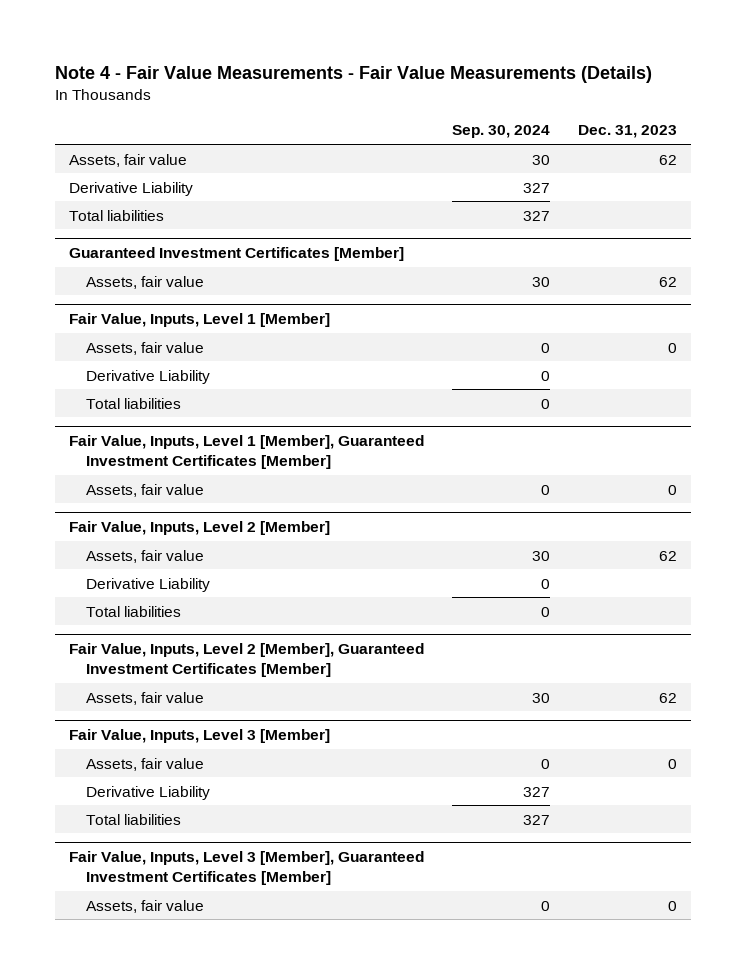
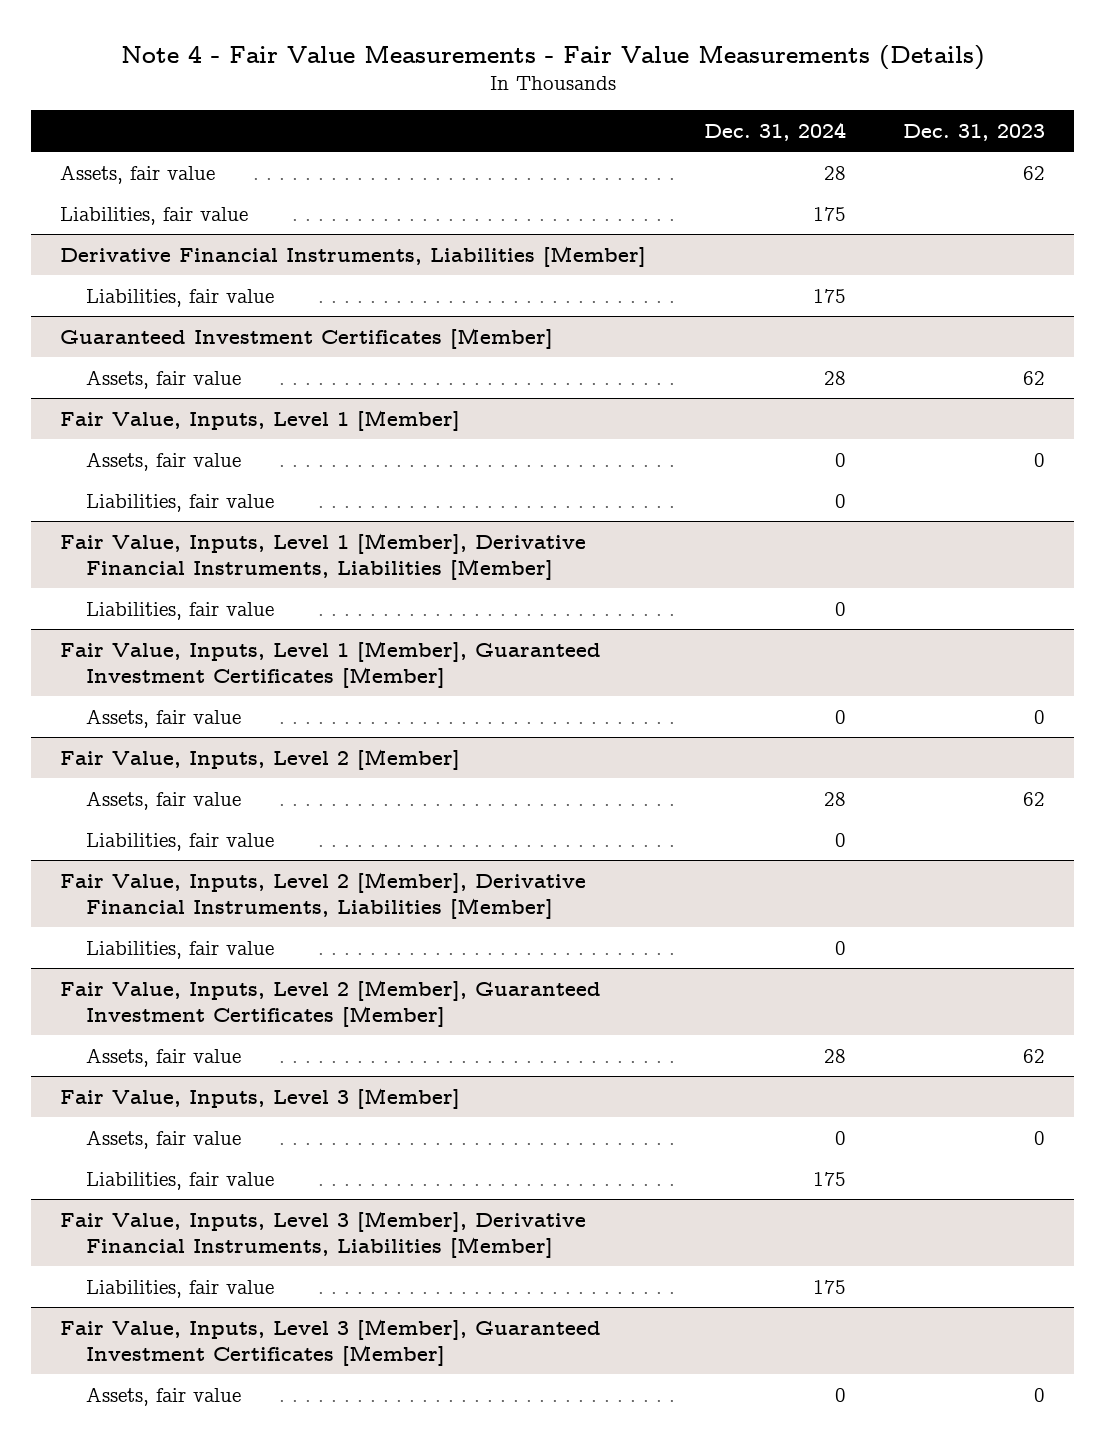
- | Sep. 30, 2024 | Dec. 31, 2023
+ | Dec. 31, 2024 | Dec. 31, 2023
- Derivative Liability | 327 |
- Total liabilities | 327 |
+ Liabilities, fair value | 175 |
+ Derivative Financial Instruments, Liabilities [Member]
+ Liabilities, fair value | 175 |
@ Fair Value, Inputs, Level 1 [Member]
- Derivative Liability | 0 |
- Total liabilities | 0 |
+ Liabilities, fair value | 0 |
+ Fair Value, Inputs, Level 1 [Member], Derivative Financial Instruments, Liabilities [Member]
+ Liabilities, fair value | 0 |
@ Fair Value, Inputs, Level 2 [Member]
- Derivative Liability | 0 |
- Total liabilities | 0 |
+ Liabilities, fair value | 0 |
+ Fair Value, Inputs, Level 2 [Member], Derivative Financial Instruments, Liabilities [Member]
+ Liabilities, fair value | 0 |
@ Fair Value, Inputs, Level 3 [Member]
- Derivative Liability | 327 |
- Total liabilities | 327 |
+ Liabilities, fair value | 175 |
+ Fair Value, Inputs, Level 3 [Member], Derivative Financial Instruments, Liabilities [Member]
+ Liabilities, fair value | 175 |

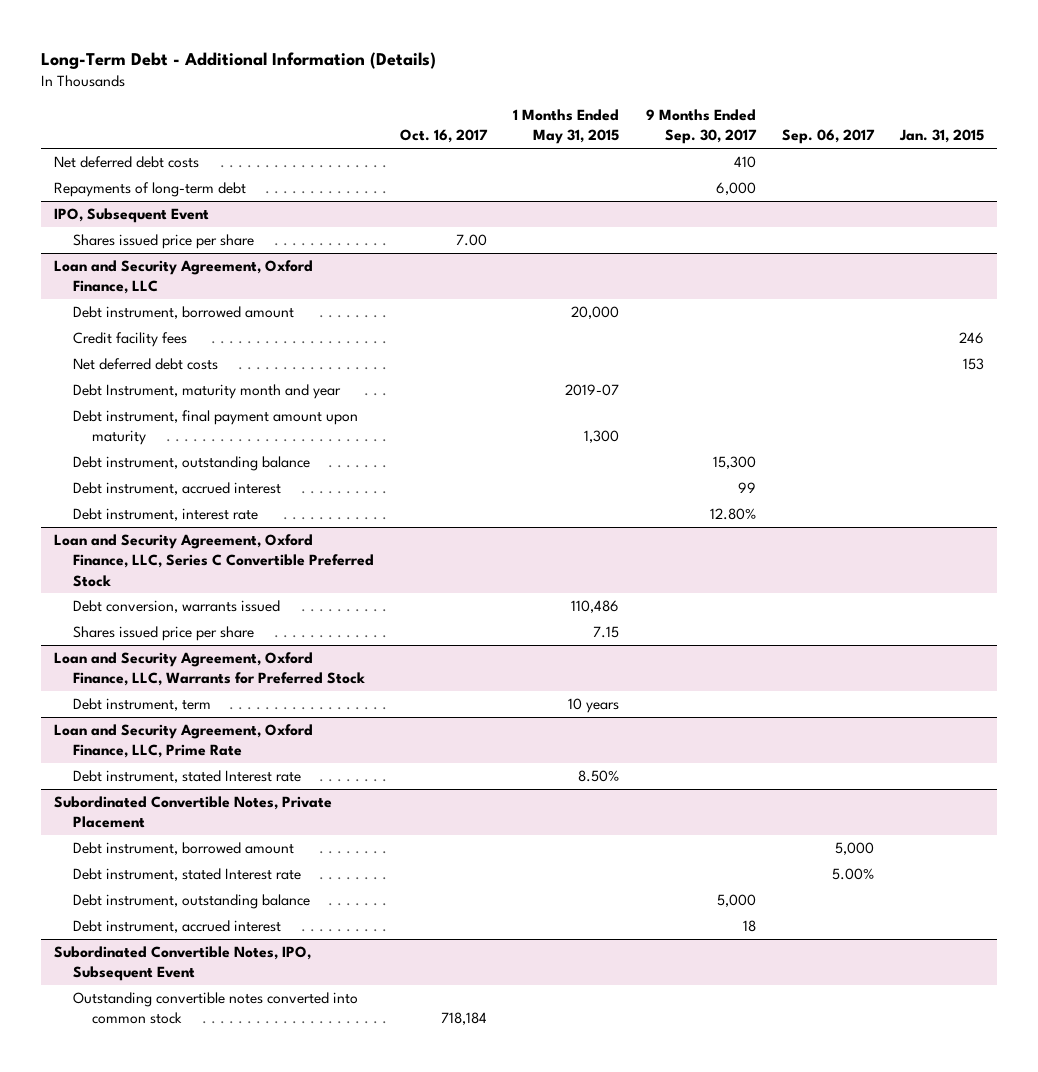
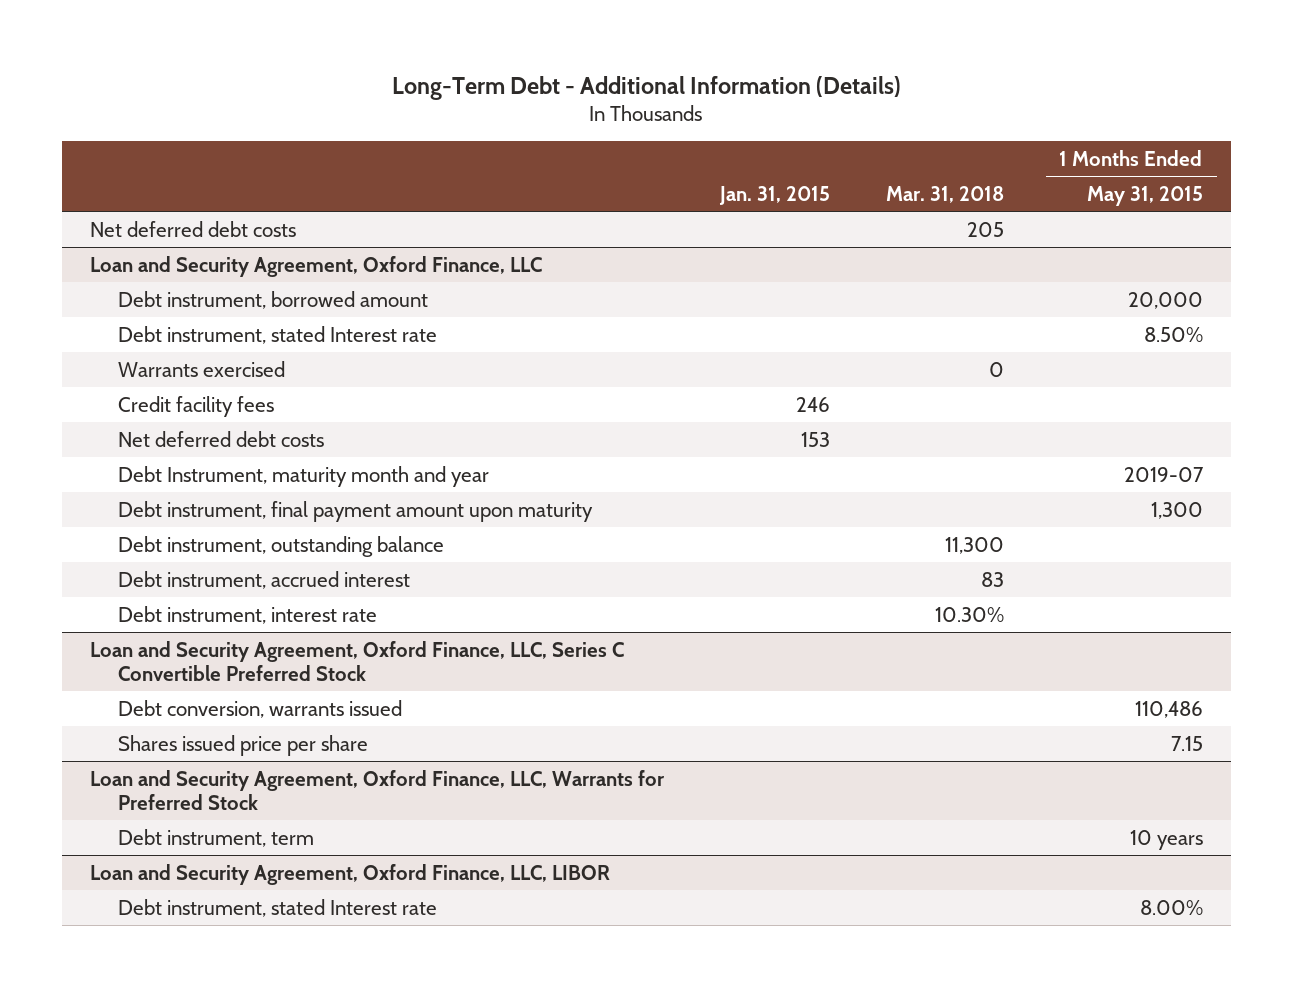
- | Oct. 16, 2017 | 1 Months Ended May 31, 2015 | 9 Months Ended Sep. 30, 2017 | Sep. 06, 2017 | Jan. 31, 2015
+ | Jan. 31, 2015 | Mar. 31, 2018 | 1 Months Ended May 31, 2015
- Repayments of long-term debt | | | 6,000 | |
- IPO, Subsequent Event
- Shares issued price per share | 7.00 | | | |
@ Loan and Security Agreement, Oxford Finance, LLC
+ Debt instrument, stated Interest rate | | | 8.50%
+ Warrants exercised | | 0 |
- Loan and Security Agreement, Oxford Finance, LLC, Prime Rate
- Debt instrument, stated Interest rate | | 8.50% | | |
- Subordinated Convertible Notes, Private Placement
- Debt instrument, borrowed amount | | | | 5,000 |
- Debt instrument, stated Interest rate | | | | 5.00% |
- Debt instrument, outstanding balance | | | 5,000 | |
- Debt instrument, accrued interest | | | 18 | |
- Subordinated Convertible Notes, IPO, Subsequent Event
- Outstanding convertible notes converted into common stock | 718,184 | | | |
+ Loan and Security Agreement, Oxford Finance, LLC, LIBOR
+ Debt instrument, stated Interest rate | | | 8.00%

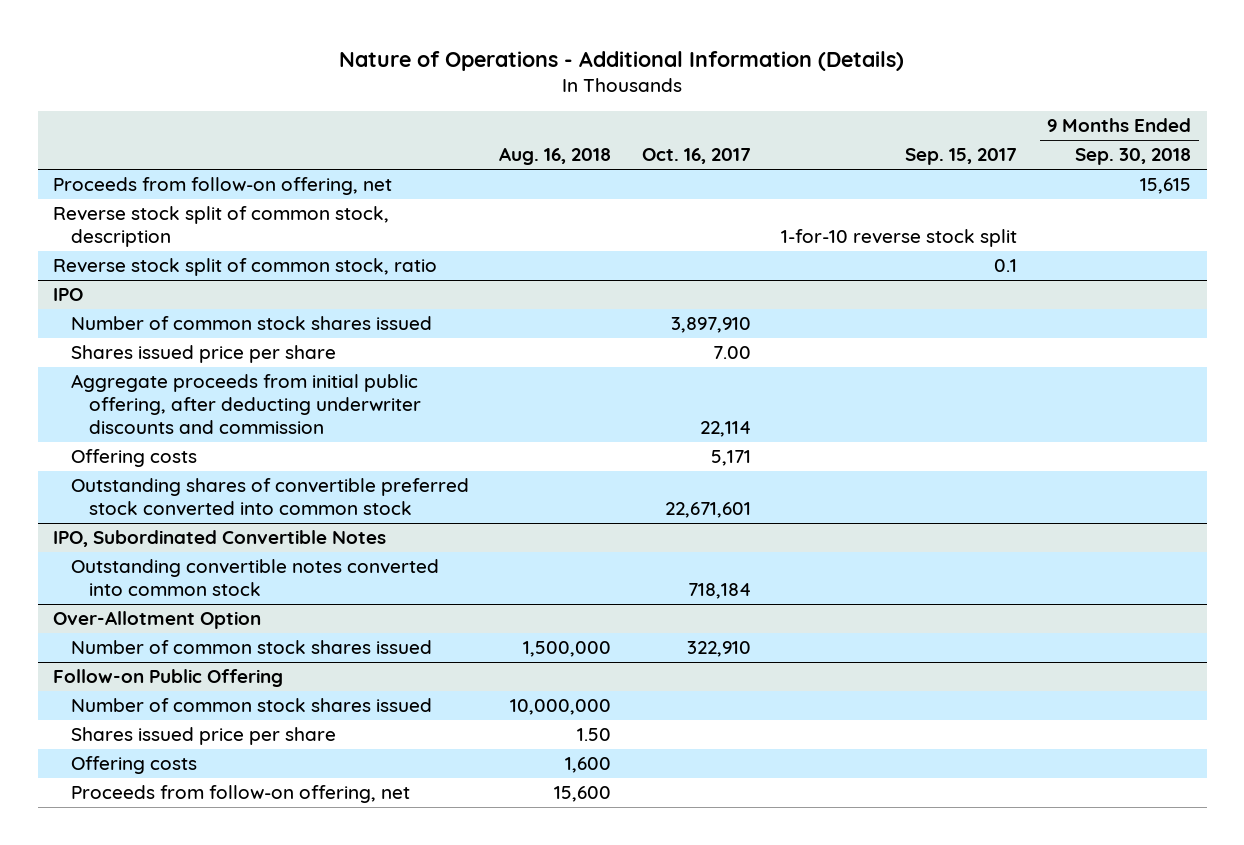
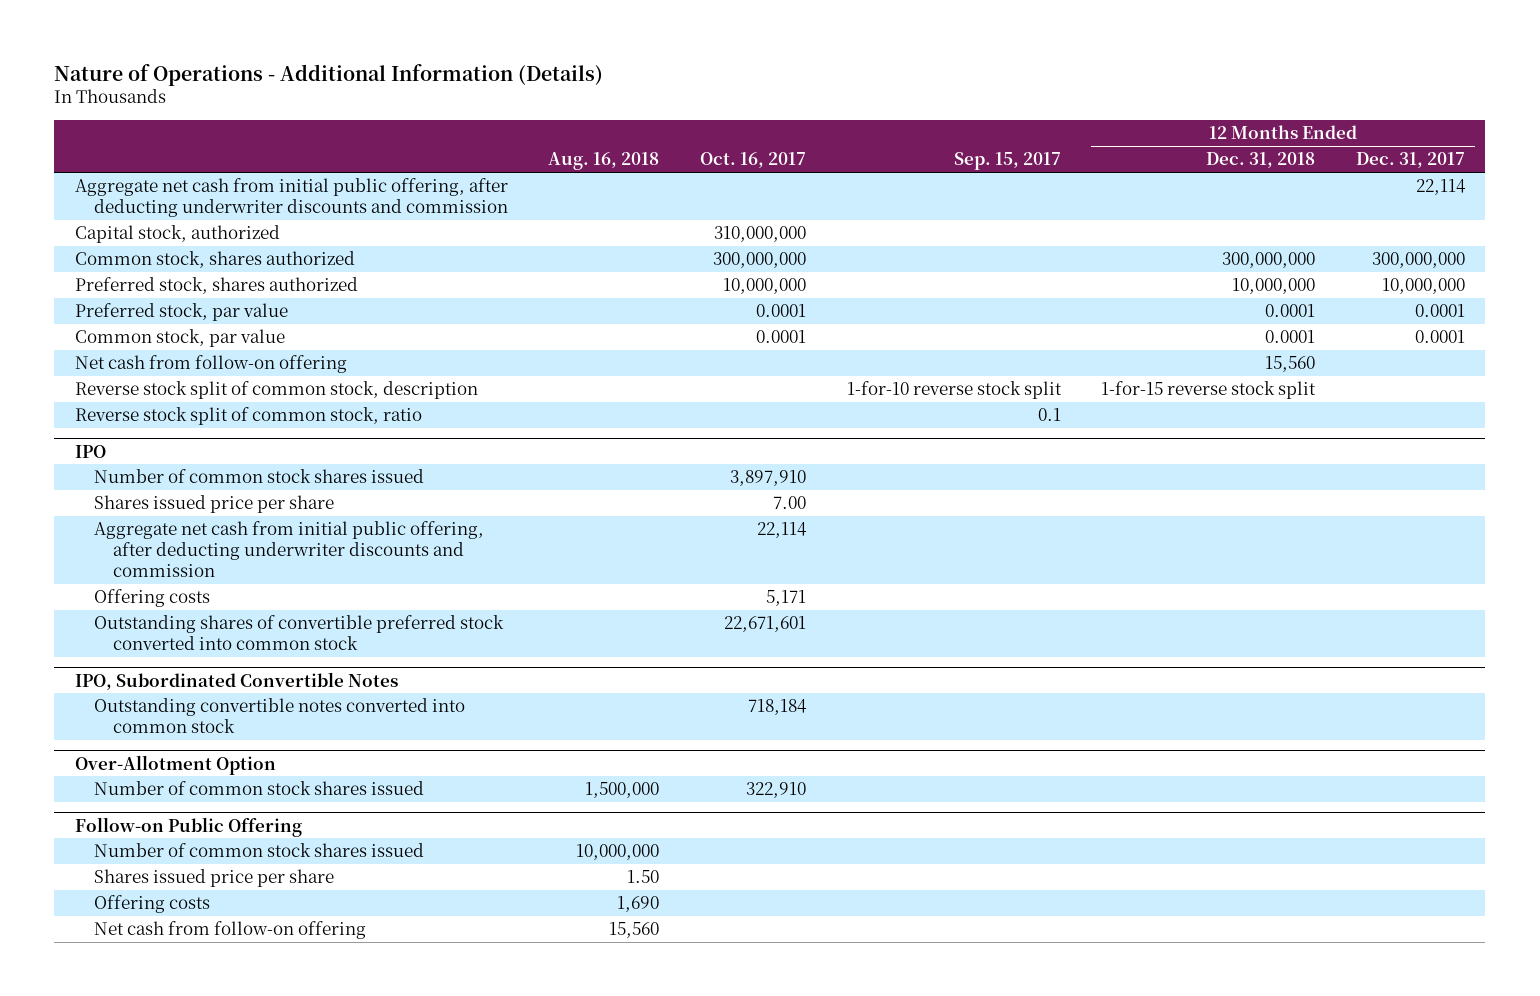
- | Aug. 16, 2018 | Oct. 16, 2017 | Sep. 15, 2017 | 9 Months Ended Sep. 30, 2018
+ | Aug. 16, 2018 | Oct. 16, 2017 | Sep. 15, 2017 | 12 Months Ended Dec. 31, 2018 | 12 Months Ended Dec. 31, 2017
- Proceeds from follow-on offering, net | | | | 15,615
+ Aggregate net cash from initial public offering, after deducting underwriter discounts and commission | | | | | 22,114
+ Capital stock, authorized | | 310,000,000 | | |
+ Common stock, shares authorized | | 300,000,000 | | 300,000,000 | 300,000,000
+ Preferred stock, shares authorized | | 10,000,000 | | 10,000,000 | 10,000,000
+ Preferred stock, par value | | 0.0001 | | 0.0001 | 0.0001
+ Common stock, par value | | 0.0001 | | 0.0001 | 0.0001
+ Net cash from follow-on offering | | | | 15,560 |
@ IPO
- Aggregate proceeds from initial public offering, after deducting underwriter discounts and commission | | 22,114 | |
+ Aggregate net cash from initial public offering, after deducting underwriter discounts and commission | | 22,114 | | |
@ Follow-on Public Offering
- Offering costs | 1,600 | | |
- Proceeds from follow-on offering, net | 15,600 | | |
+ Offering costs | 1,690 | | | |
+ Net cash from follow-on offering | 15,560 | | | |

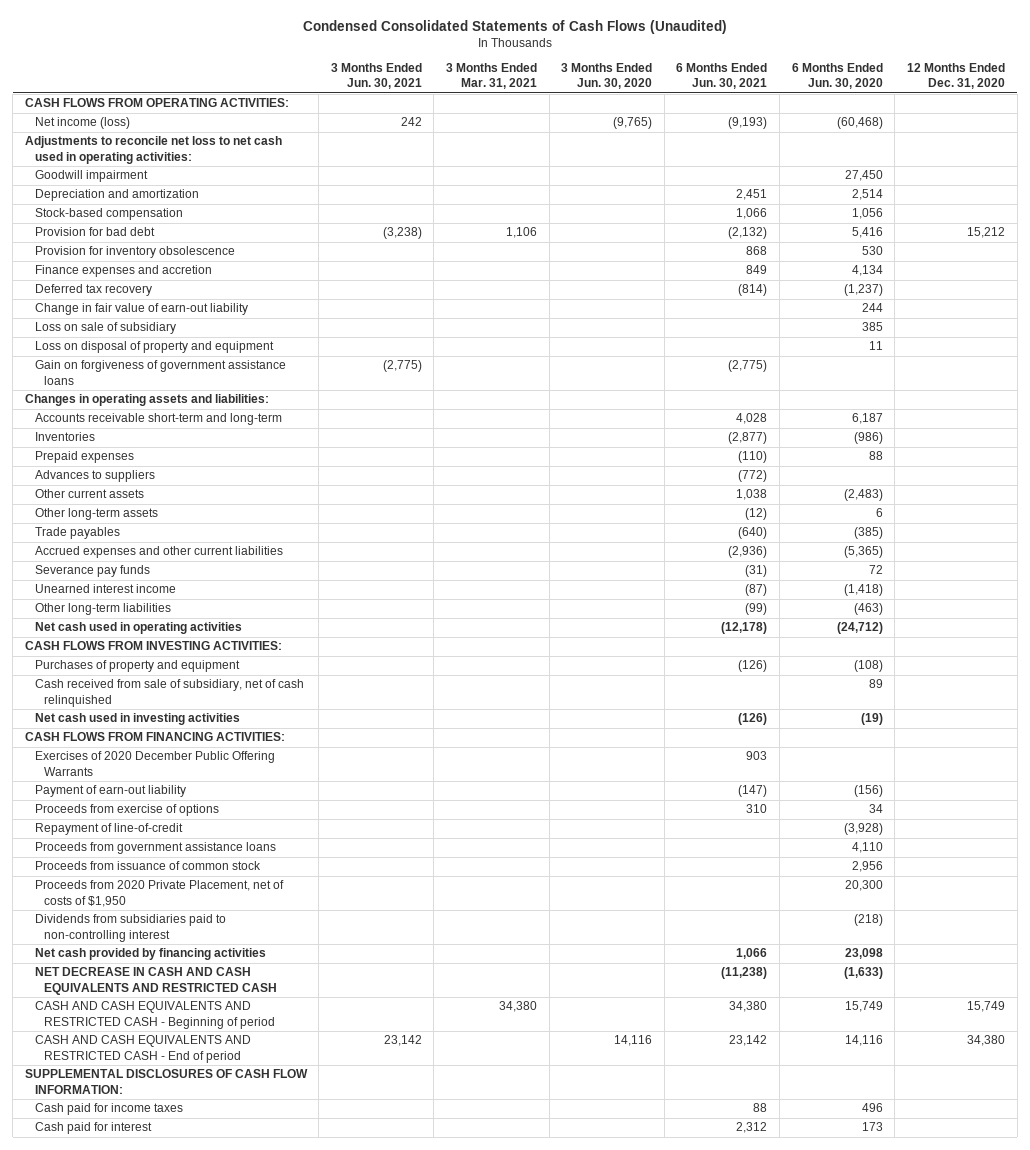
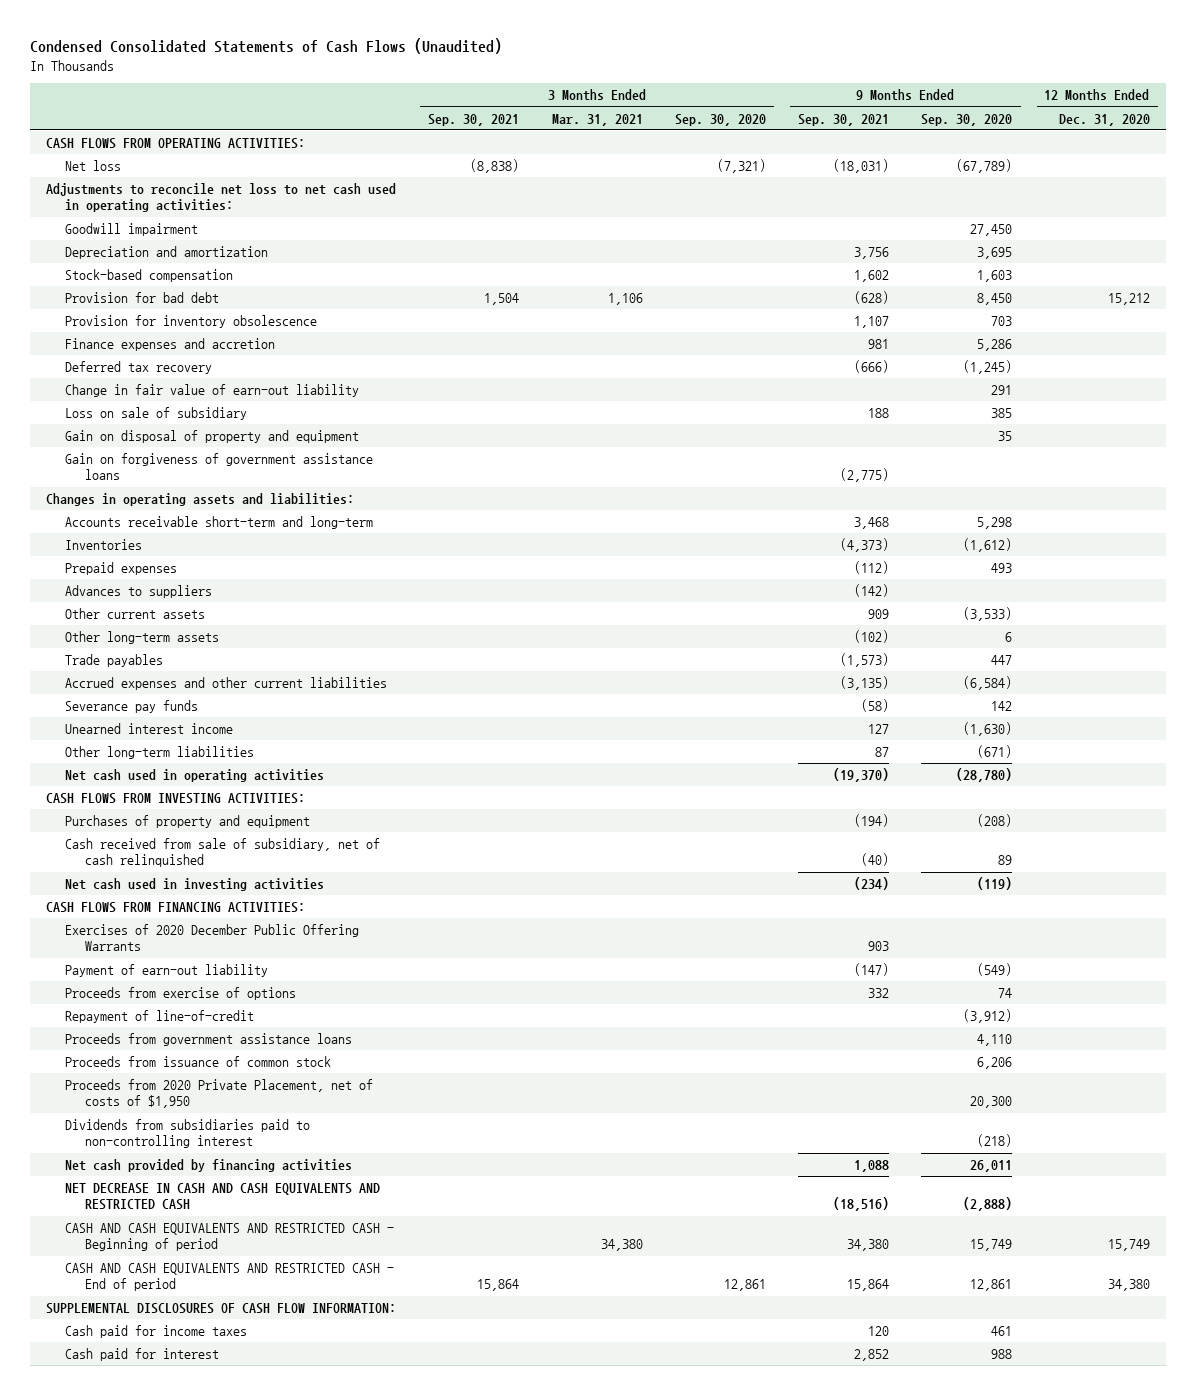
- | 3 Months Ended Jun. 30, 2021 | 3 Months Ended Mar. 31, 2021 | 3 Months Ended Jun. 30, 2020 | 6 Months Ended Jun. 30, 2021 | 6 Months Ended Jun. 30, 2020 | 12 Months Ended Dec. 31, 2020
+ | 3 Months Ended Sep. 30, 2021 | 3 Months Ended Mar. 31, 2021 | 3 Months Ended Sep. 30, 2020 | 9 Months Ended Sep. 30, 2021 | 9 Months Ended Sep. 30, 2020 | 12 Months Ended Dec. 31, 2020
- Net income (loss) | 242 | | (9,765) | (9,193) | (60,468) |
+ Net loss | (8,838) | | (7,321) | (18,031) | (67,789) |
- Loss on disposal of property and equipment | | | | | 11 |
+ Gain on disposal of property and equipment | | | | | 35 |

